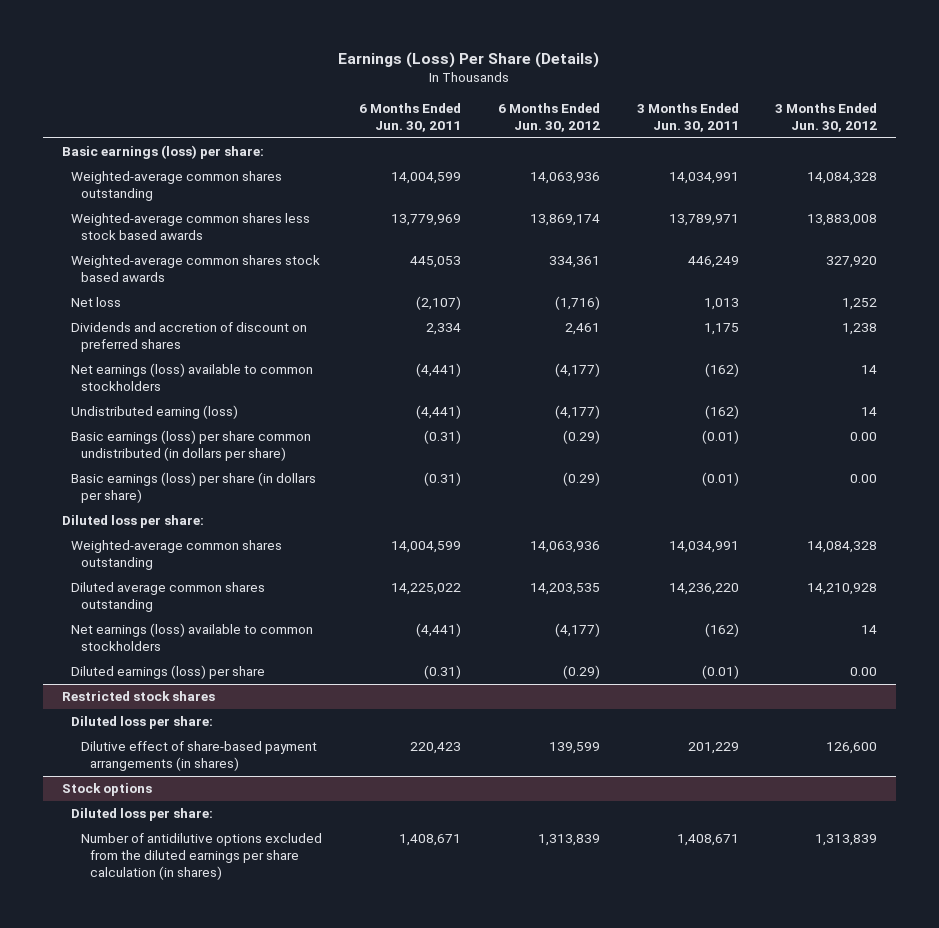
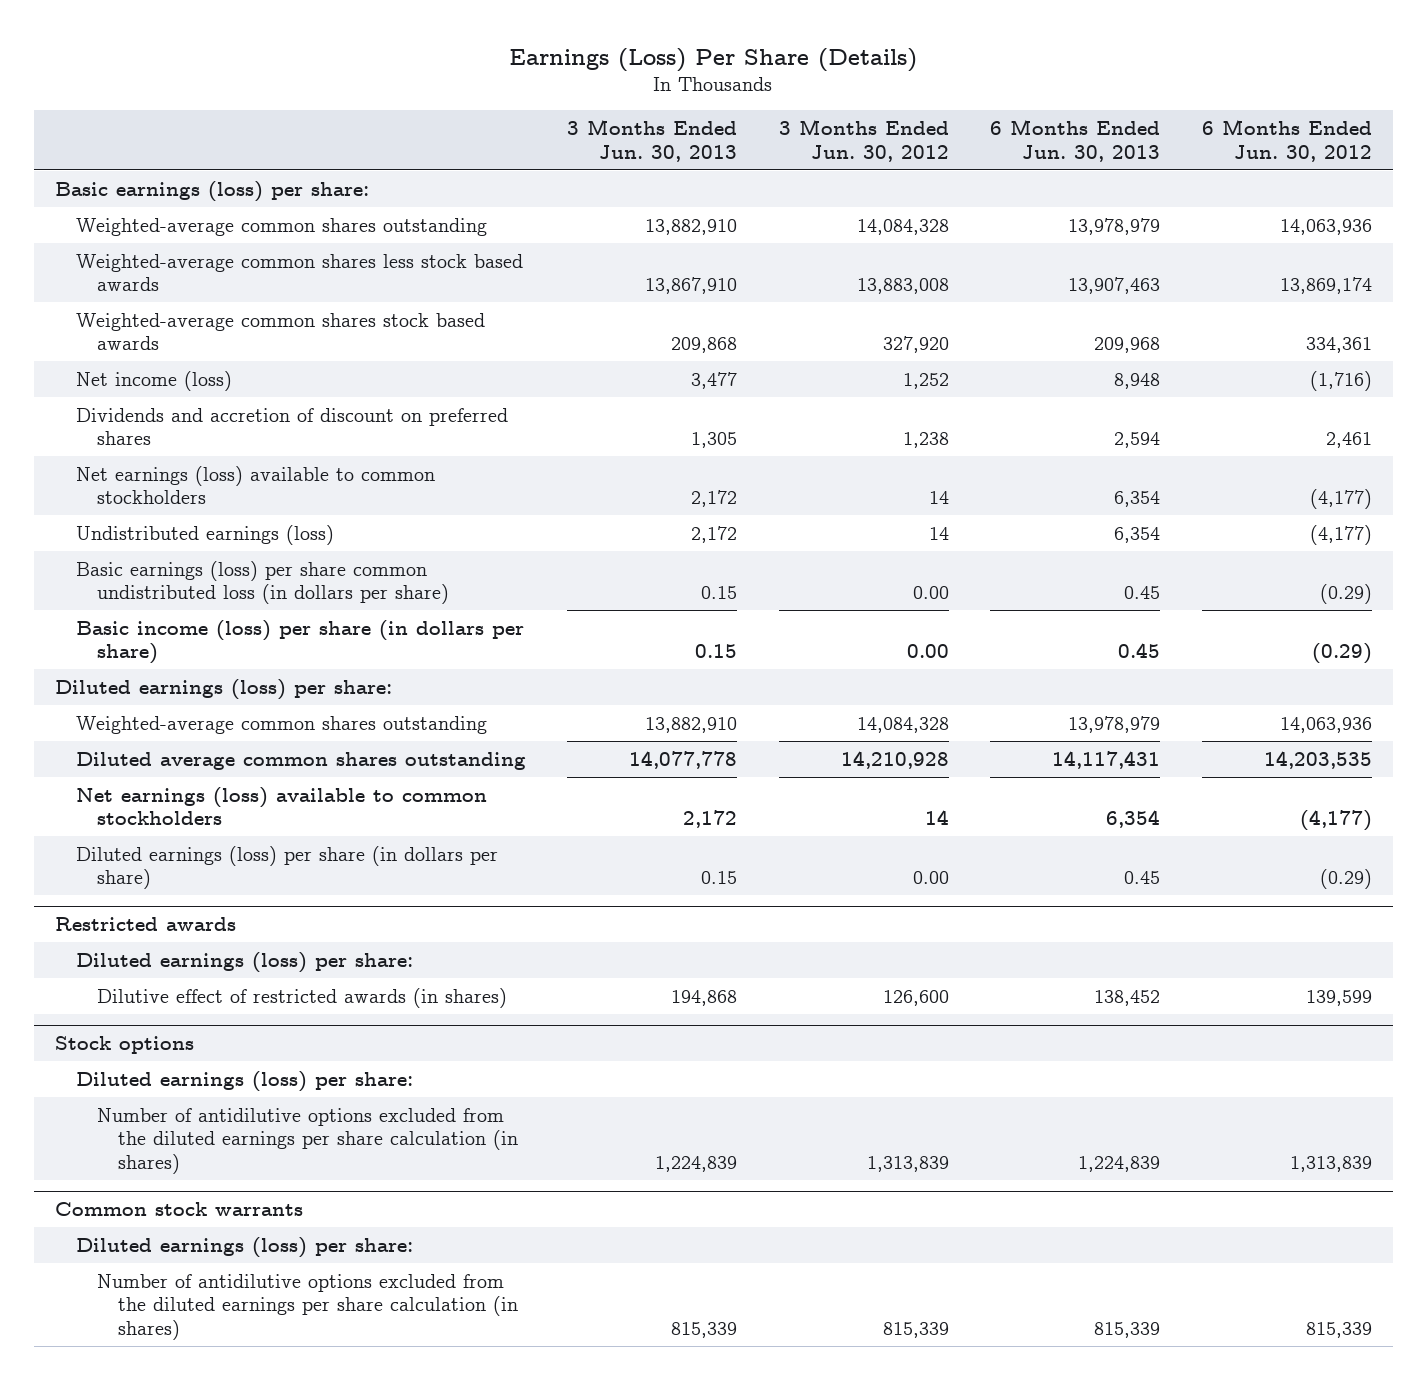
- | 6 Months Ended Jun. 30, 2011 | 6 Months Ended Jun. 30, 2012 | 3 Months Ended Jun. 30, 2011 | 3 Months Ended Jun. 30, 2012
+ | 3 Months Ended Jun. 30, 2013 | 3 Months Ended Jun. 30, 2012 | 6 Months Ended Jun. 30, 2013 | 6 Months Ended Jun. 30, 2012
- Net loss | (2,107) | (1,716) | 1,013 | 1,252
+ Net income (loss) | 3,477 | 1,252 | 8,948 | (1,716)
- Undistributed earning (loss) | (4,441) | (4,177) | (162) | 14
- Basic earnings (loss) per share common undistributed (in dollars per share) | (0.31) | (0.29) | (0.01) | 0.00
- Basic earnings (loss) per share (in dollars per share) | (0.31) | (0.29) | (0.01) | 0.00
- Diluted loss per share:
+ Undistributed earnings (loss) | 2,172 | 14 | 6,354 | (4,177)
+ Basic earnings (loss) per share common undistributed loss (in dollars per share) | 0.15 | 0.00 | 0.45 | (0.29)
+ Basic income (loss) per share (in dollars per share) | 0.15 | 0.00 | 0.45 | (0.29)
+ Diluted earnings (loss) per share:
- Diluted earnings (loss) per share | (0.31) | (0.29) | (0.01) | 0.00
- Restricted stock shares
- Diluted loss per share:
- Dilutive effect of share-based payment arrangements (in shares) | 220,423 | 139,599 | 201,229 | 126,600
+ Diluted earnings (loss) per share (in dollars per share) | 0.15 | 0.00 | 0.45 | (0.29)
+ Restricted awards
+ Diluted earnings (loss) per share:
+ Dilutive effect of restricted awards (in shares) | 194,868 | 126,600 | 138,452 | 139,599
@ Stock options
- Diluted loss per share:
+ Diluted earnings (loss) per share:
+ Common stock warrants
+ Diluted earnings (loss) per share:
+ Number of antidilutive options excluded from the diluted earnings per share calculation (in shares) | 815,339 | 815,339 | 815,339 | 815,339

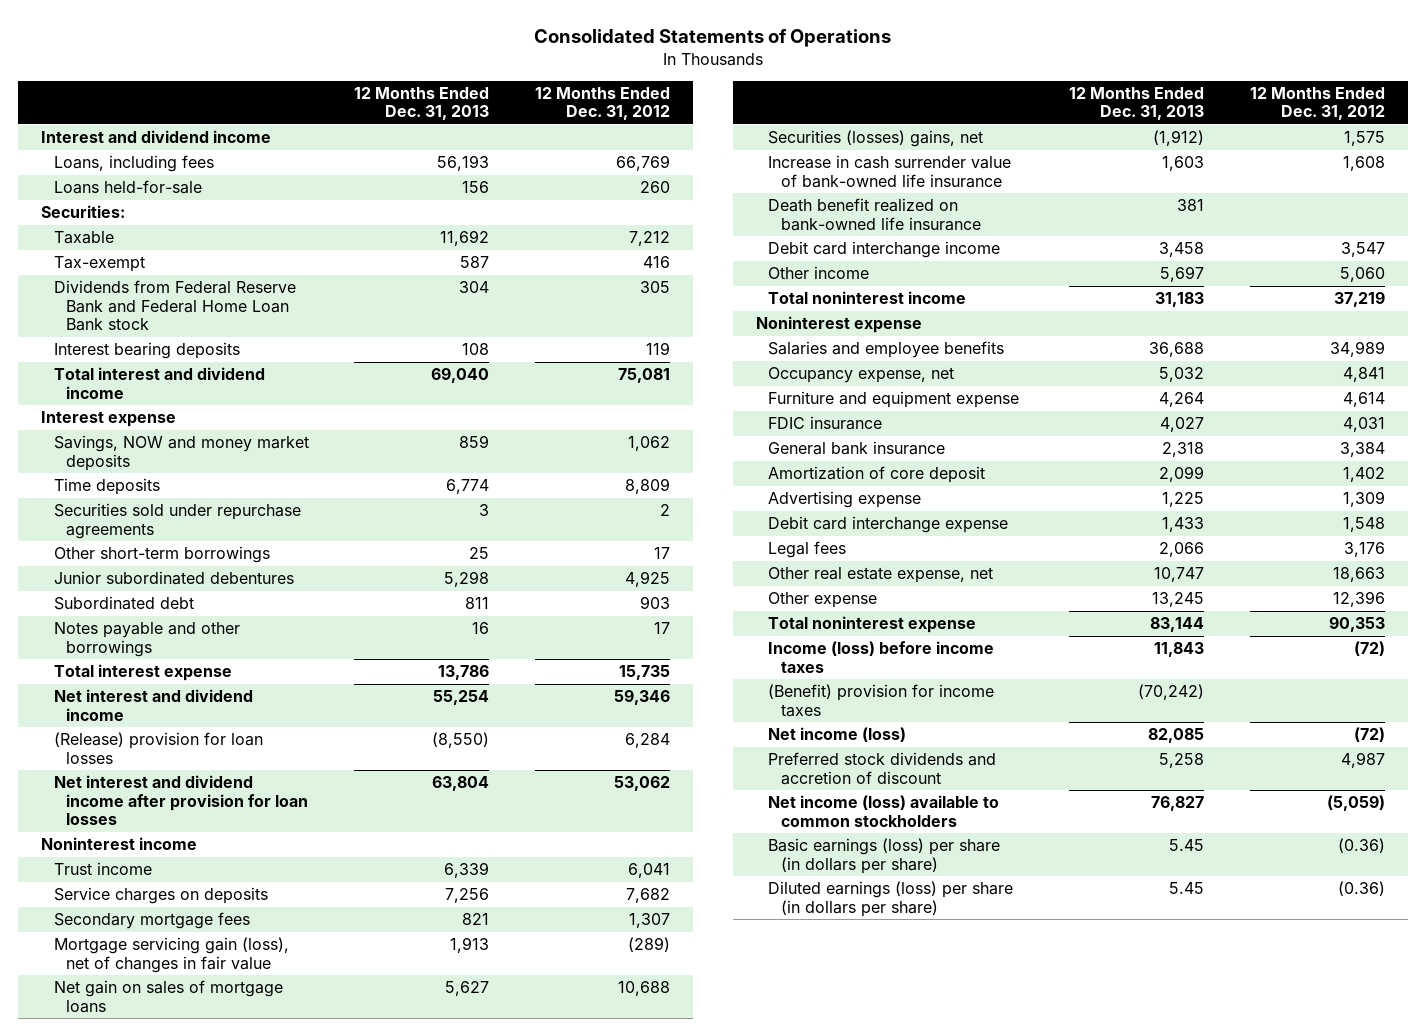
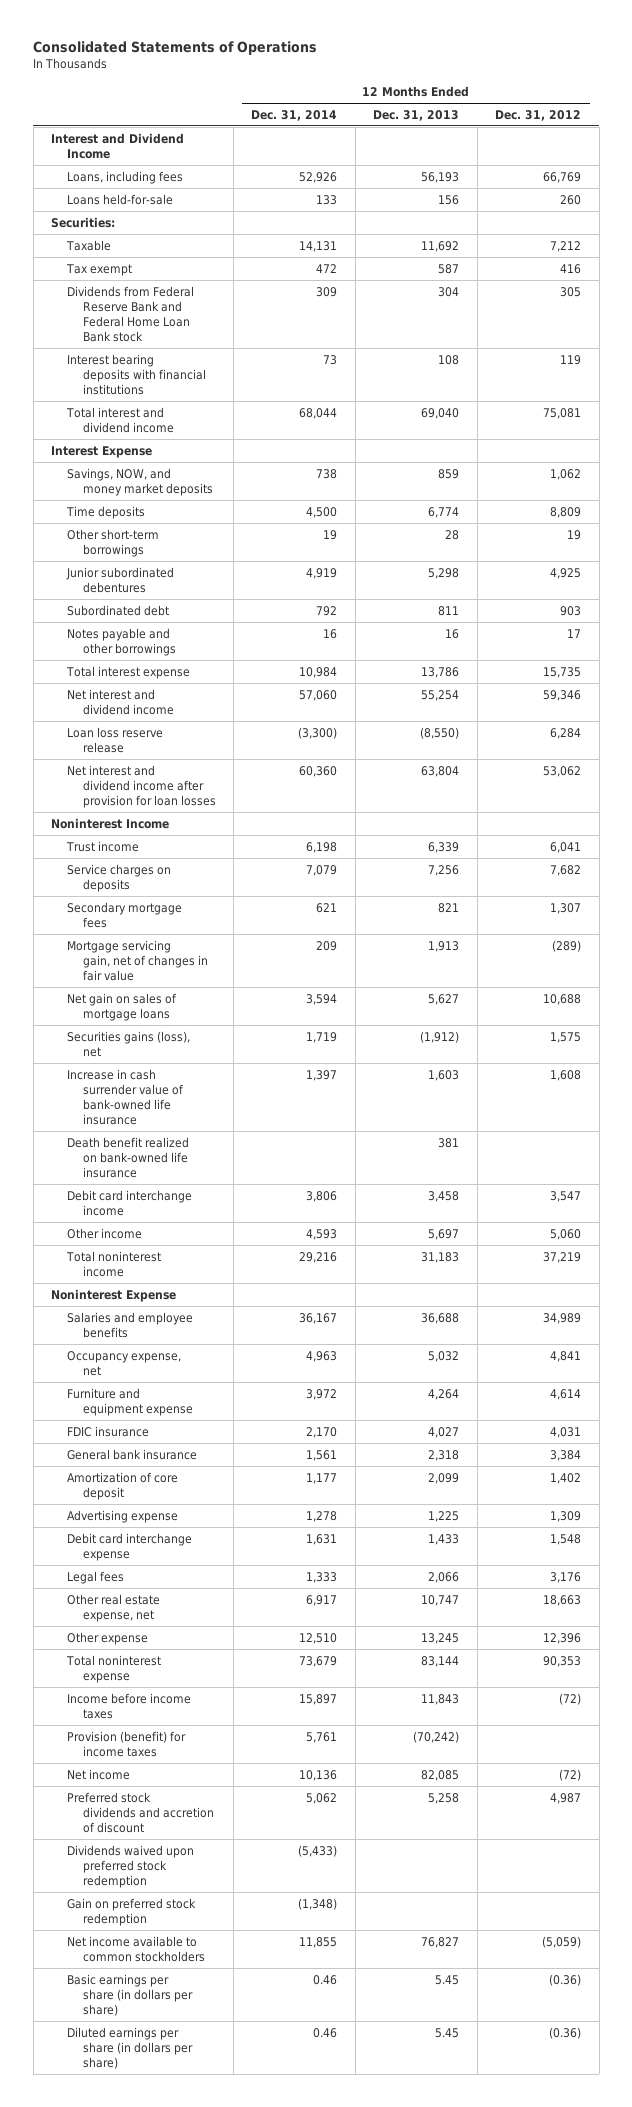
- | 12 Months Ended Dec. 31, 2013 | 12 Months Ended Dec. 31, 2012
+ | 12 Months Ended Dec. 31, 2014 | 12 Months Ended Dec. 31, 2013 | 12 Months Ended Dec. 31, 2012
- Interest and dividend income
+ Interest and Dividend Income
- Tax-exempt | 587 | 416
+ Tax exempt | 472 | 587 | 416
- Interest bearing deposits | 108 | 119
+ Interest bearing deposits with financial institutions | 73 | 108 | 119
- Interest expense
- Savings, NOW and money market deposits | 859 | 1,062
+ Interest Expense
+ Savings, NOW, and money market deposits | 738 | 859 | 1,062
- Securities sold under repurchase agreements | 3 | 2
- Other short-term borrowings | 25 | 17
+ Other short-term borrowings | 19 | 28 | 19
- (Release) provision for loan losses | (8,550) | 6,284
+ Loan loss reserve release | (3,300) | (8,550) | 6,284
- Noninterest income
+ Noninterest Income
- Mortgage servicing gain (loss), net of changes in fair value | 1,913 | (289)
+ Mortgage servicing gain, net of changes in fair value | 209 | 1,913 | (289)
- Securities (losses) gains, net | (1,912) | 1,575
+ Securities gains (loss), net | 1,719 | (1,912) | 1,575
- Noninterest expense
+ Noninterest Expense
- Income (loss) before income taxes | 11,843 | (72)
- (Benefit) provision for income taxes | (70,242) |
- Net income (loss) | 82,085 | (72)
+ Income before income taxes | 15,897 | 11,843 | (72)
+ Provision (benefit) for income taxes | 5,761 | (70,242) |
+ Net income | 10,136 | 82,085 | (72)
- Net income (loss) available to common stockholders | 76,827 | (5,059)
- Basic earnings (loss) per share (in dollars per share) | 5.45 | (0.36)
- Diluted earnings (loss) per share (in dollars per share) | 5.45 | (0.36)
+ Dividends waived upon preferred stock redemption | (5,433) | |
+ Gain on preferred stock redemption | (1,348) | |
+ Net income available to common stockholders | 11,855 | 76,827 | (5,059)
+ Basic earnings per share (in dollars per share) | 0.46 | 5.45 | (0.36)
+ Diluted earnings per share (in dollars per share) | 0.46 | 5.45 | (0.36)

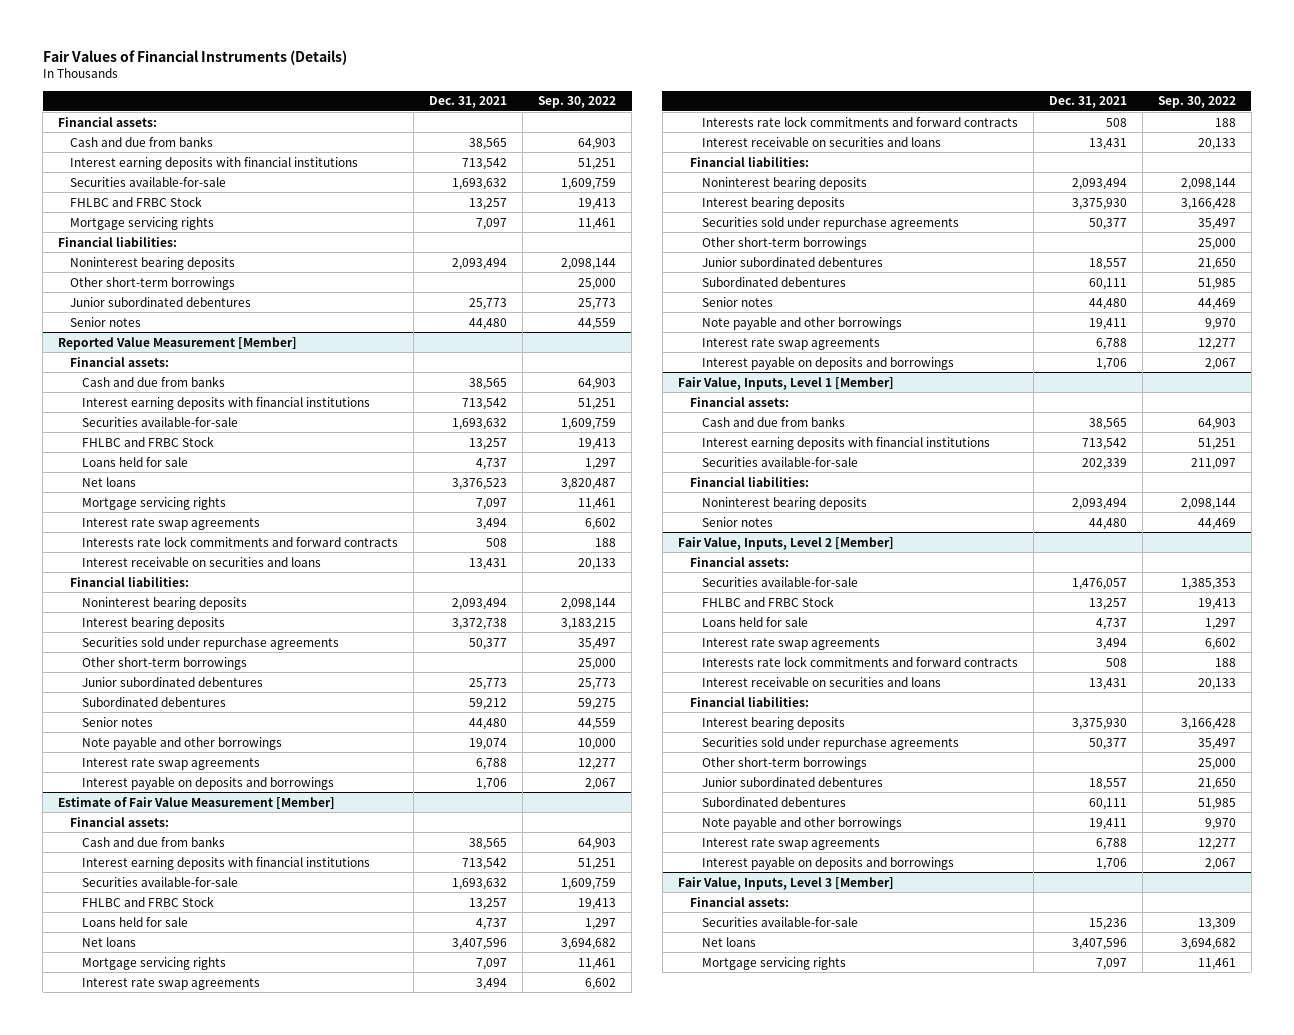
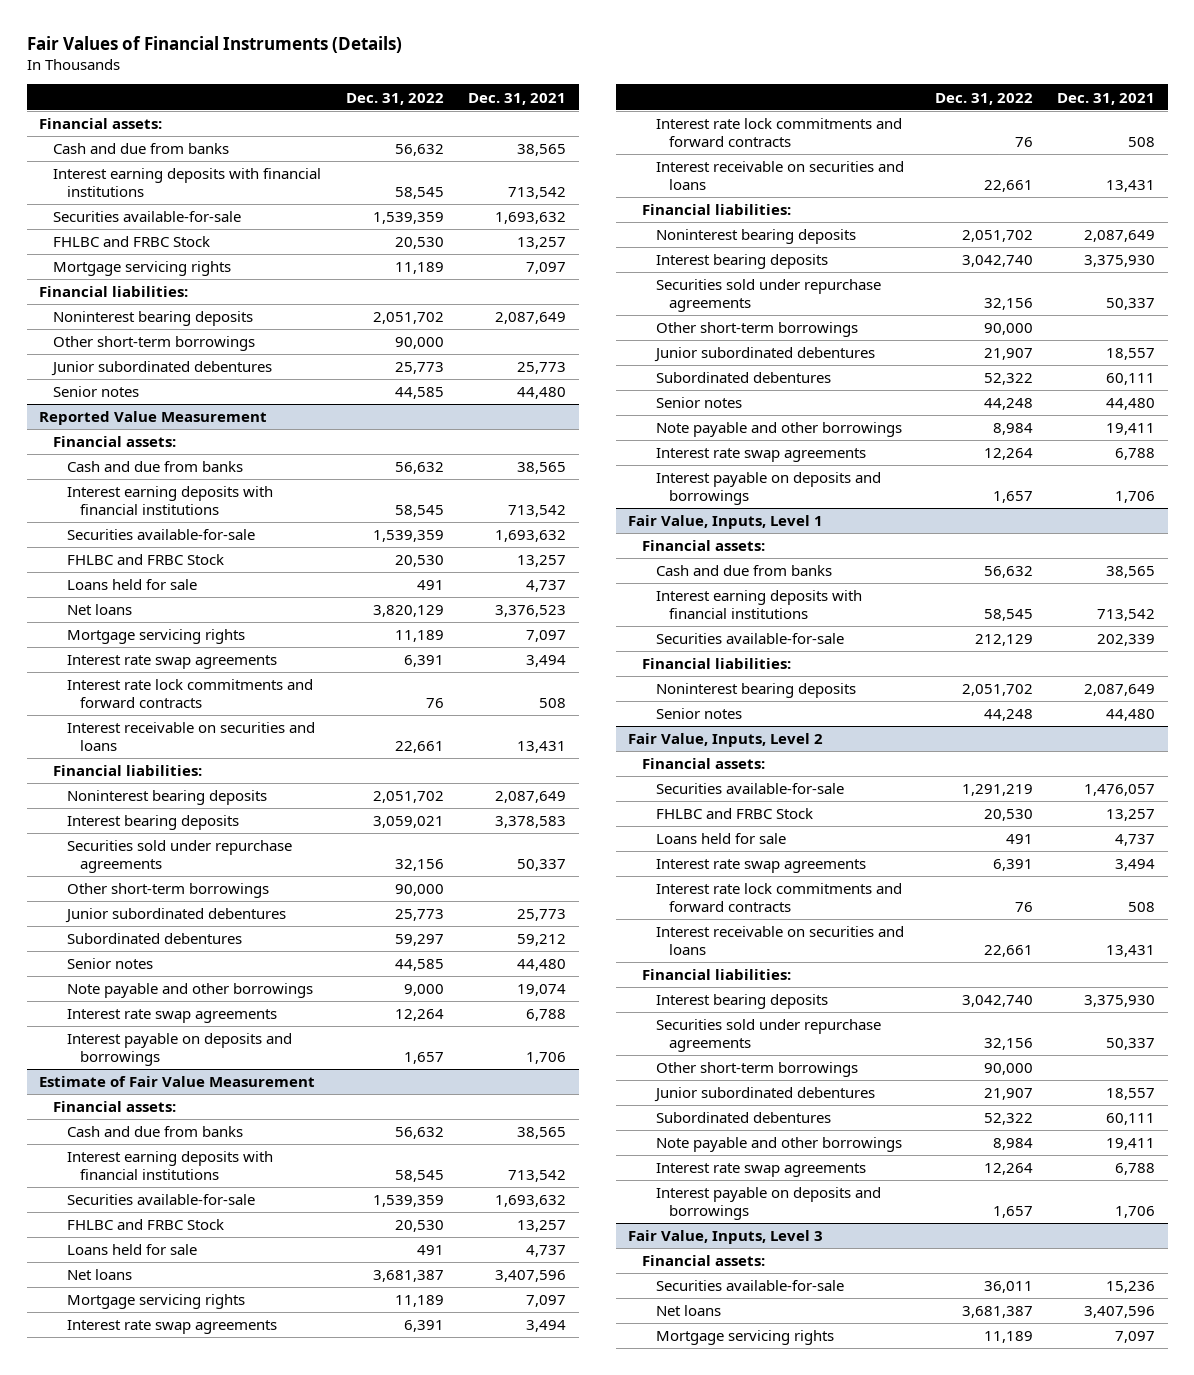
- | Dec. 31, 2021 | Sep. 30, 2022
+ | Dec. 31, 2022 | Dec. 31, 2021
- Noninterest bearing deposits | 2,093,494 | 2,098,144
+ Noninterest bearing deposits | 2,051,702 | 2,087,649
- Reported Value Measurement [Member]
+ Reported Value Measurement
- Interests rate lock commitments and forward contracts | 508 | 188
+ Interest rate lock commitments and forward contracts | 76 | 508
- Noninterest bearing deposits | 2,093,494 | 2,098,144
- Interest bearing deposits | 3,372,738 | 3,183,215
- Securities sold under repurchase agreements | 50,377 | 35,497
+ Noninterest bearing deposits | 2,051,702 | 2,087,649
+ Interest bearing deposits | 3,059,021 | 3,378,583
+ Securities sold under repurchase agreements | 32,156 | 50,337
- Estimate of Fair Value Measurement [Member]
+ Estimate of Fair Value Measurement
- Interests rate lock commitments and forward contracts | 508 | 188
+ Interest rate lock commitments and forward contracts | 76 | 508
- Noninterest bearing deposits | 2,093,494 | 2,098,144
+ Noninterest bearing deposits | 2,051,702 | 2,087,649
- Securities sold under repurchase agreements | 50,377 | 35,497
+ Securities sold under repurchase agreements | 32,156 | 50,337
- Fair Value, Inputs, Level 1 [Member]
+ Fair Value, Inputs, Level 1
- Noninterest bearing deposits | 2,093,494 | 2,098,144
+ Noninterest bearing deposits | 2,051,702 | 2,087,649
- Fair Value, Inputs, Level 2 [Member]
+ Fair Value, Inputs, Level 2
- Interests rate lock commitments and forward contracts | 508 | 188
+ Interest rate lock commitments and forward contracts | 76 | 508
- Securities sold under repurchase agreements | 50,377 | 35,497
+ Securities sold under repurchase agreements | 32,156 | 50,337
- Fair Value, Inputs, Level 3 [Member]
+ Fair Value, Inputs, Level 3

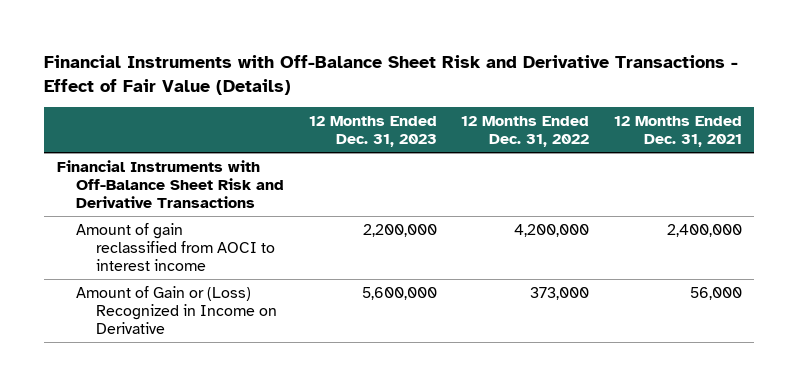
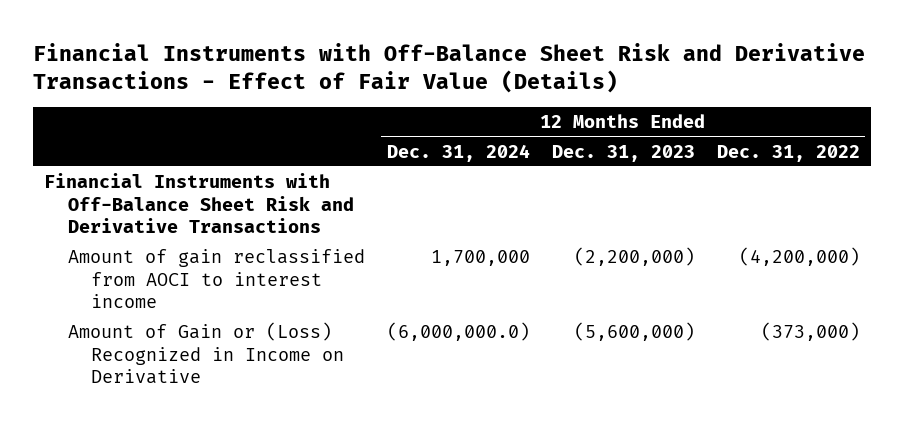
- | 12 Months Ended Dec. 31, 2023 | 12 Months Ended Dec. 31, 2022 | 12 Months Ended Dec. 31, 2021
+ | 12 Months Ended Dec. 31, 2024 | 12 Months Ended Dec. 31, 2023 | 12 Months Ended Dec. 31, 2022
- Amount of gain reclassified from AOCI to interest income | 2,200,000 | 4,200,000 | 2,400,000
- Amount of Gain or (Loss) Recognized in Income on Derivative | 5,600,000 | 373,000 | 56,000
+ Amount of gain reclassified from AOCI to interest income | 1,700,000 | (2,200,000) | (4,200,000)
+ Amount of Gain or (Loss) Recognized in Income on Derivative | (6,000,000.0) | (5,600,000) | (373,000)

